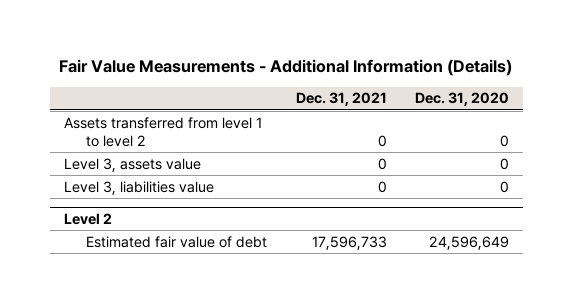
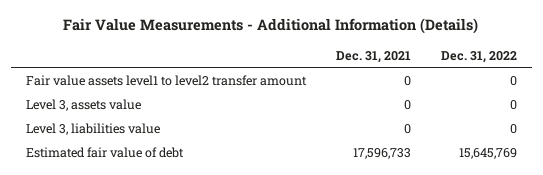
- | Dec. 31, 2021 | Dec. 31, 2020
+ | Dec. 31, 2021 | Dec. 31, 2022
- Assets transferred from level 1 to level 2 | 0 | 0
+ Fair value assets level1 to level2 transfer amount | 0 | 0
- Level 2

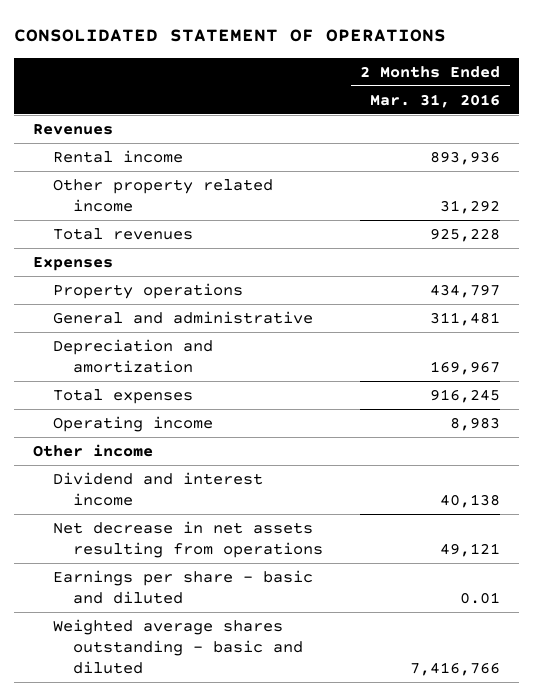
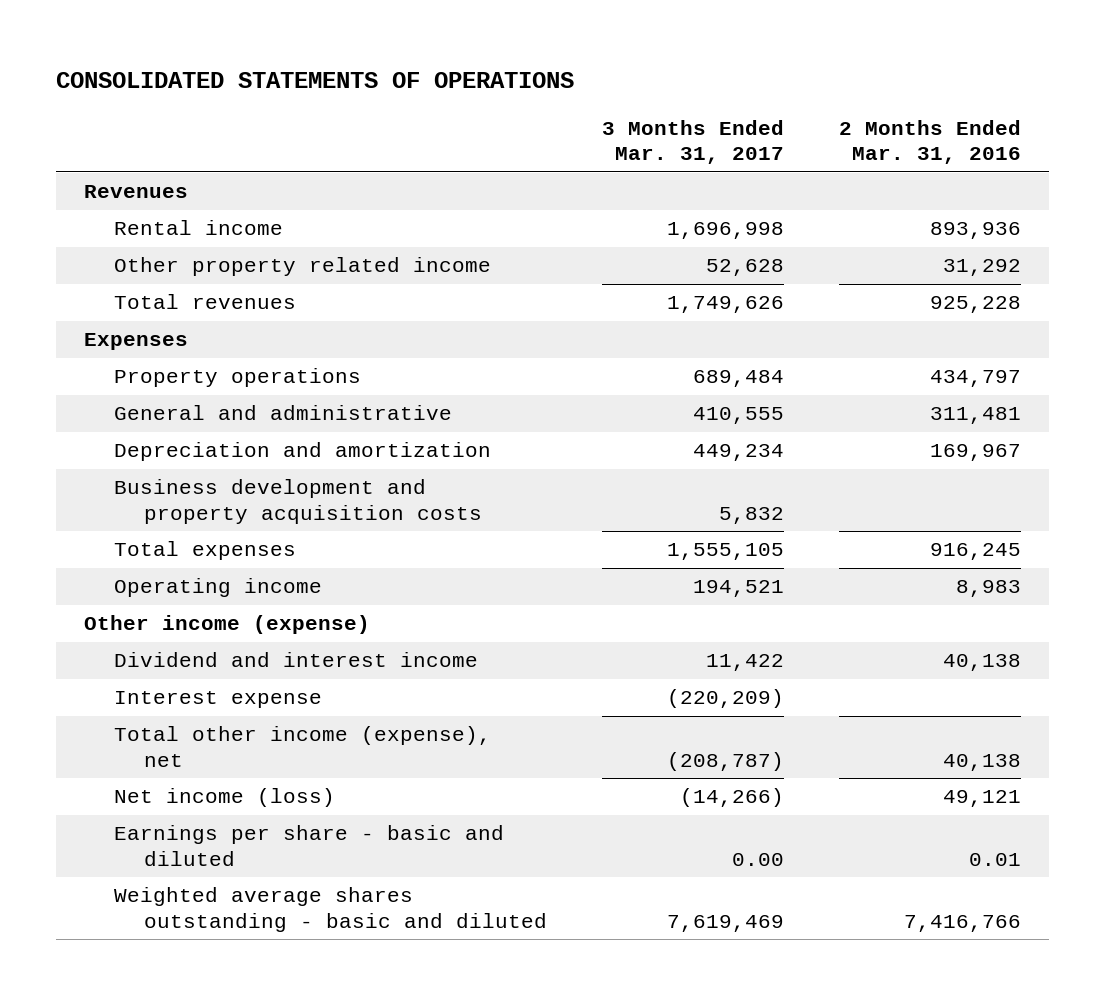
- CONSOLIDATED STATEMENT OF OPERATIONS
+ CONSOLIDATED STATEMENTS OF OPERATIONS
- | 2 Months Ended Mar. 31, 2016
+ | 3 Months Ended Mar. 31, 2017 | 2 Months Ended Mar. 31, 2016
+ Business development and property acquisition costs | 5,832 |
- Other income
+ Other income (expense)
- Net decrease in net assets resulting from operations | 49,121
+ Interest expense | (220,209) |
+ Total other income (expense), net | (208,787) | 40,138
+ Net income (loss) | (14,266) | 49,121

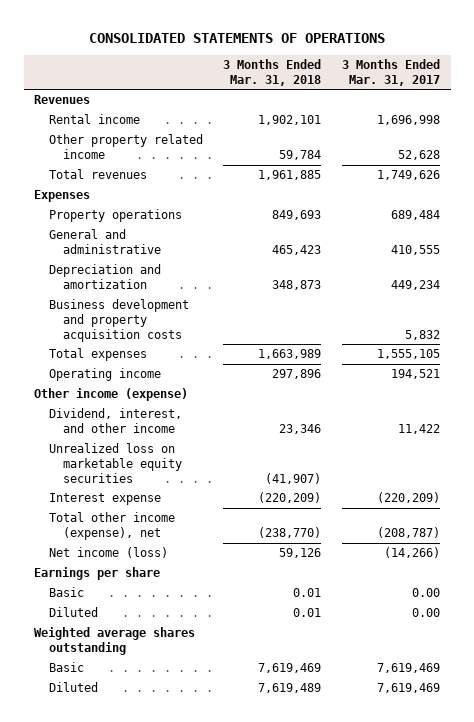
- | 3 Months Ended Mar. 31, 2017 | 2 Months Ended Mar. 31, 2016
+ | 3 Months Ended Mar. 31, 2018 | 3 Months Ended Mar. 31, 2017
- Dividend and interest income | 11,422 | 40,138
+ Dividend, interest, and other income | 23,346 | 11,422
+ Unrealized loss on marketable equity securities | (41,907) |
- Earnings per share - basic and diluted | 0.00 | 0.01
- Weighted average shares outstanding - basic and diluted | 7,619,469 | 7,416,766
+ Earnings per share
+ Basic | 0.01 | 0.00
+ Diluted | 0.01 | 0.00
+ Weighted average shares outstanding
+ Basic | 7,619,469 | 7,619,469
+ Diluted | 7,619,489 | 7,619,469

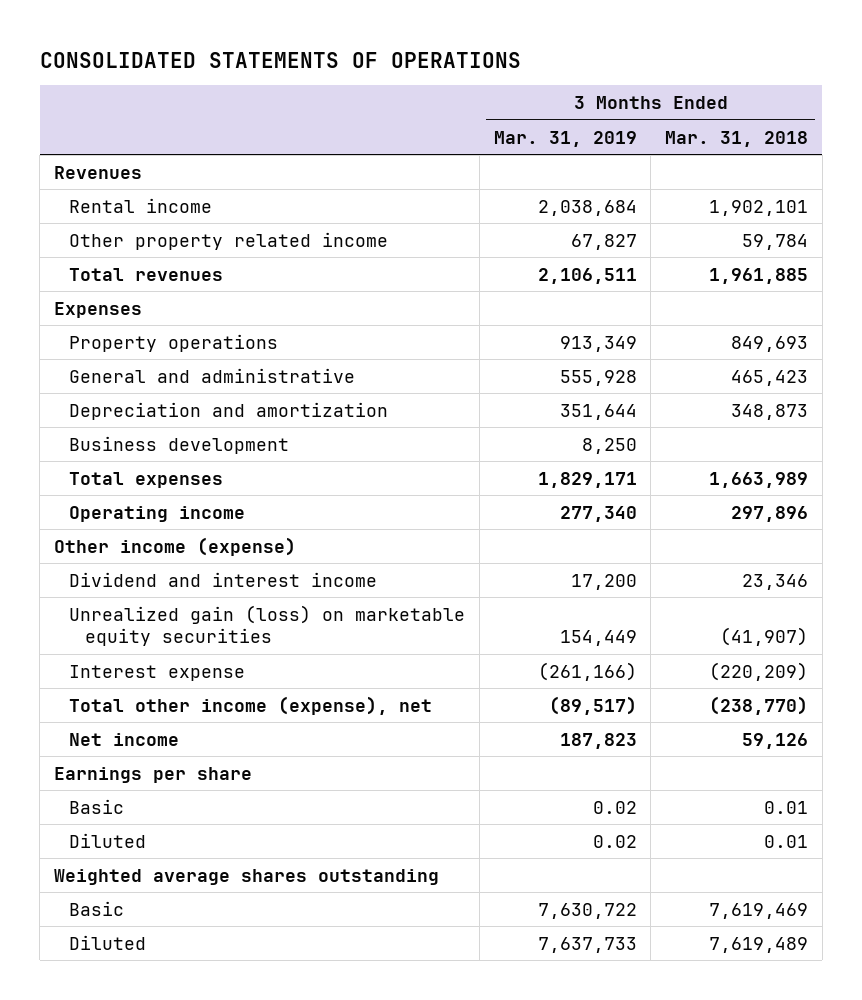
- | 3 Months Ended Mar. 31, 2018 | 3 Months Ended Mar. 31, 2017
+ | 3 Months Ended Mar. 31, 2019 | 3 Months Ended Mar. 31, 2018
- Business development and property acquisition costs | | 5,832
+ Business development | 8,250 |
- Dividend, interest, and other income | 23,346 | 11,422
- Unrealized loss on marketable equity securities | (41,907) |
+ Dividend and interest income | 17,200 | 23,346
+ Unrealized gain (loss) on marketable equity securities | 154,449 | (41,907)
- Net income (loss) | 59,126 | (14,266)
+ Net income | 187,823 | 59,126

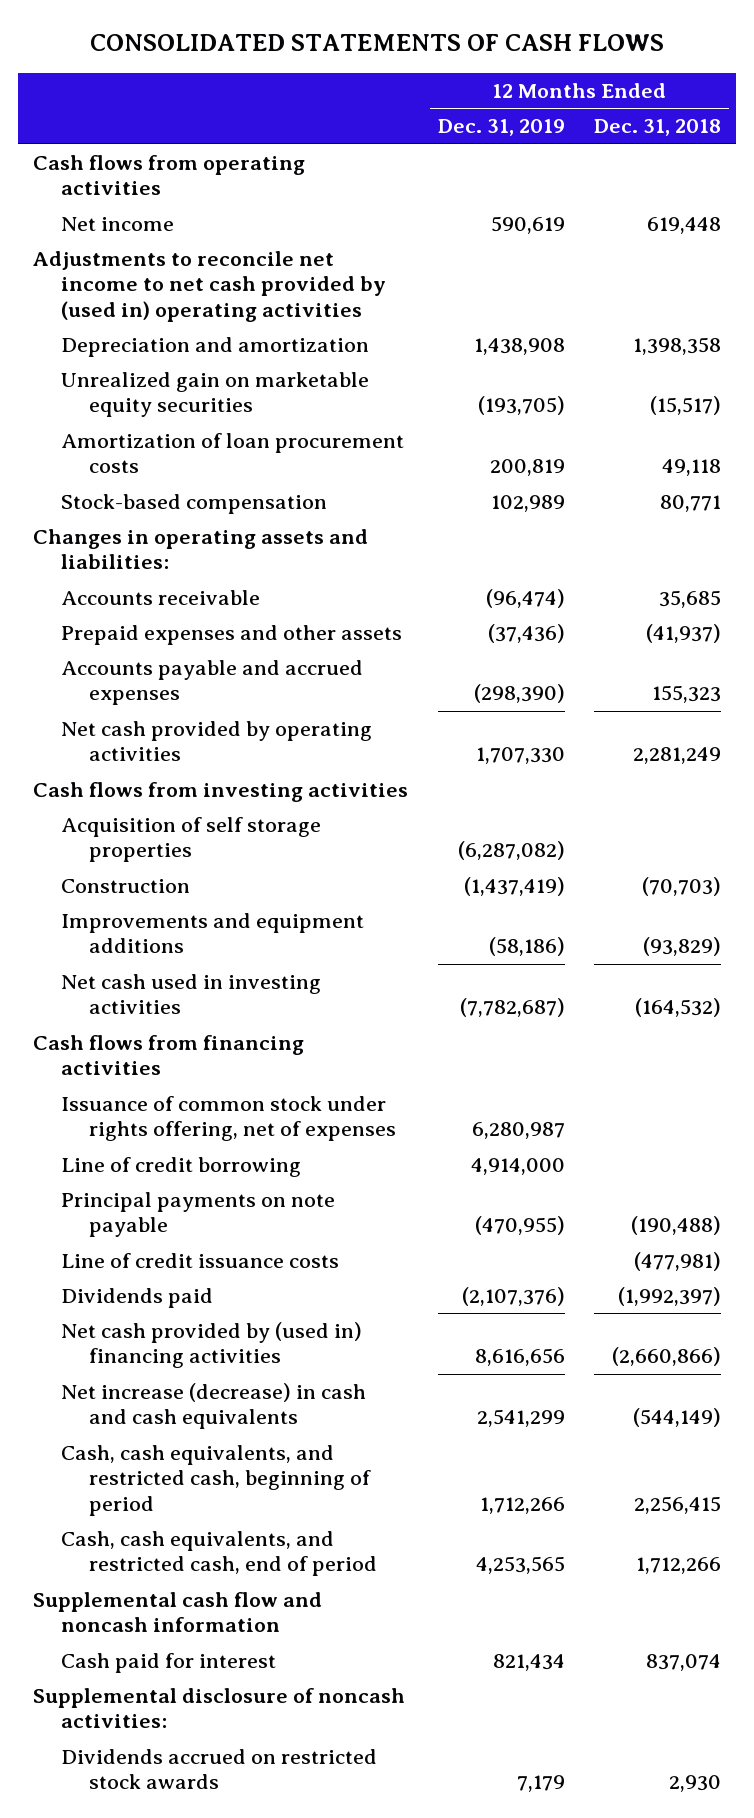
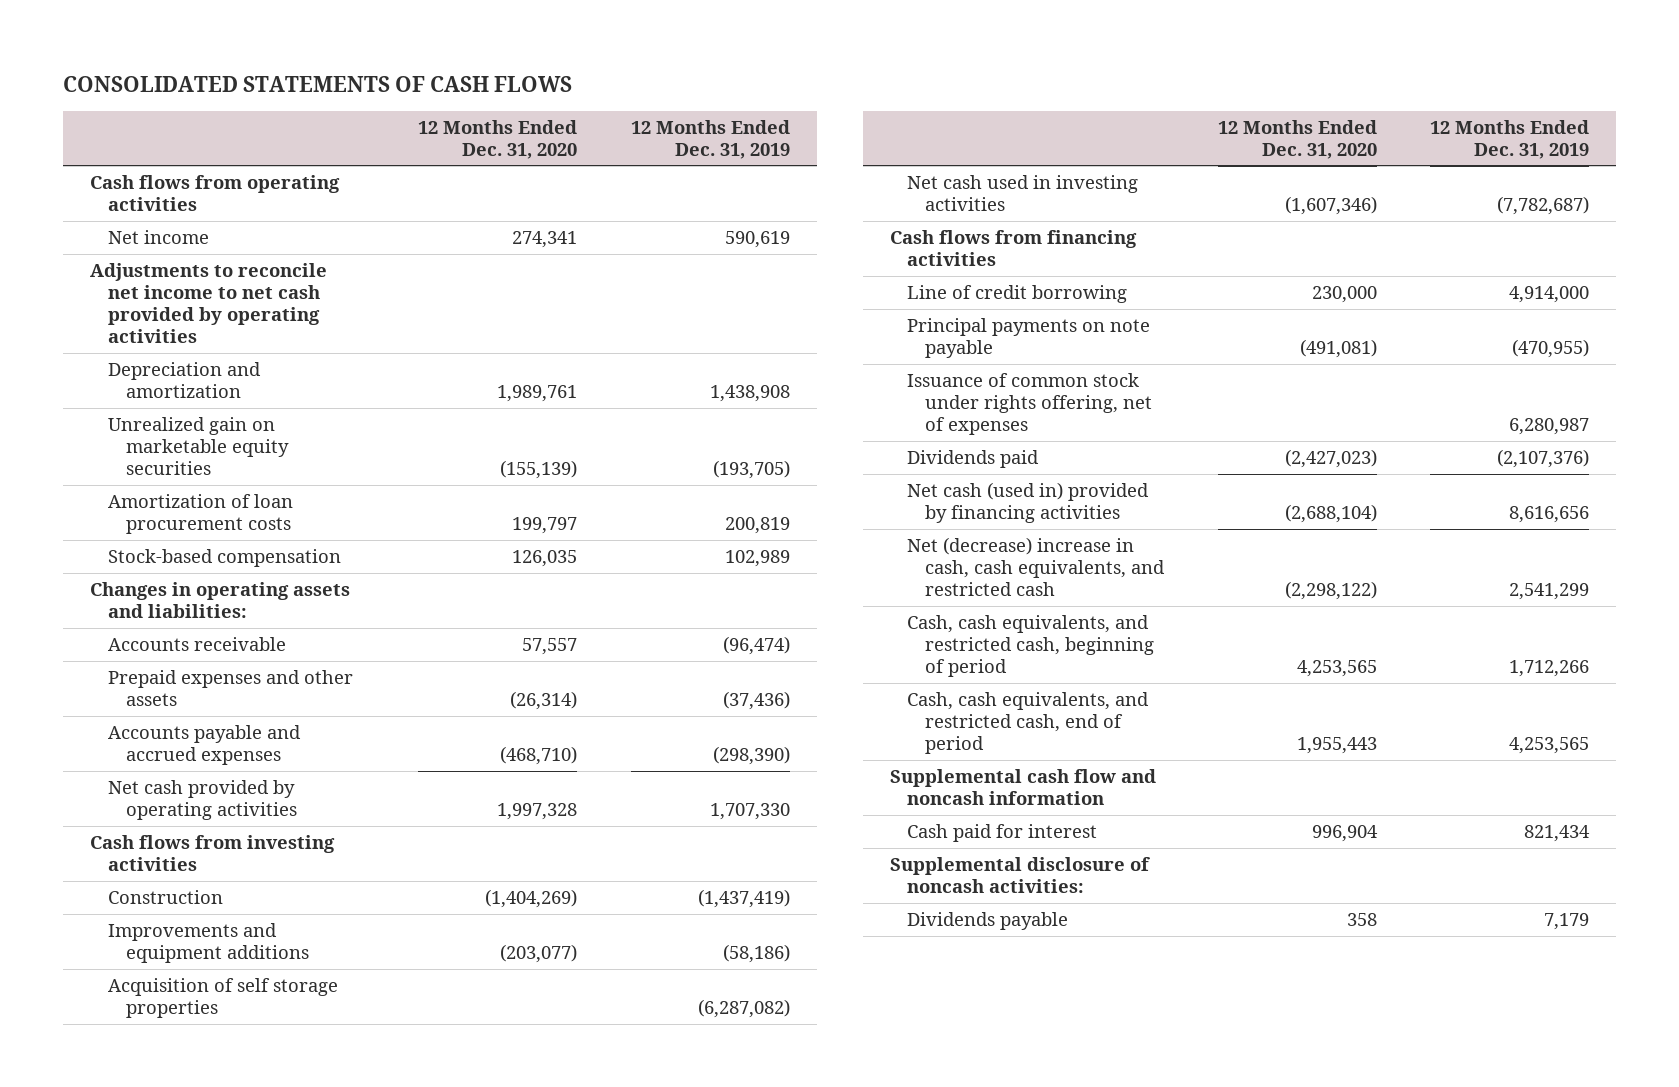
- | 12 Months Ended Dec. 31, 2019 | 12 Months Ended Dec. 31, 2018
+ | 12 Months Ended Dec. 31, 2020 | 12 Months Ended Dec. 31, 2019
- Adjustments to reconcile net income to net cash provided by (used in) operating activities
+ Adjustments to reconcile net income to net cash provided by operating activities
moved down: Acquisition of self storage properties | | (6,287,082)
- Line of credit issuance costs | | (477,981)
moved down: Issuance of common stock under rights offering, net of expenses | | 6,280,987
- Net cash provided by (used in) financing activities | 8,616,656 | (2,660,866)
- Net increase (decrease) in cash and cash equivalents | 2,541,299 | (544,149)
+ Net cash (used in) provided by financing activities | (2,688,104) | 8,616,656
+ Net (decrease) increase in cash, cash equivalents, and restricted cash | (2,298,122) | 2,541,299
- Dividends accrued on restricted stock awards | 7,179 | 2,930
+ Dividends payable | 358 | 7,179

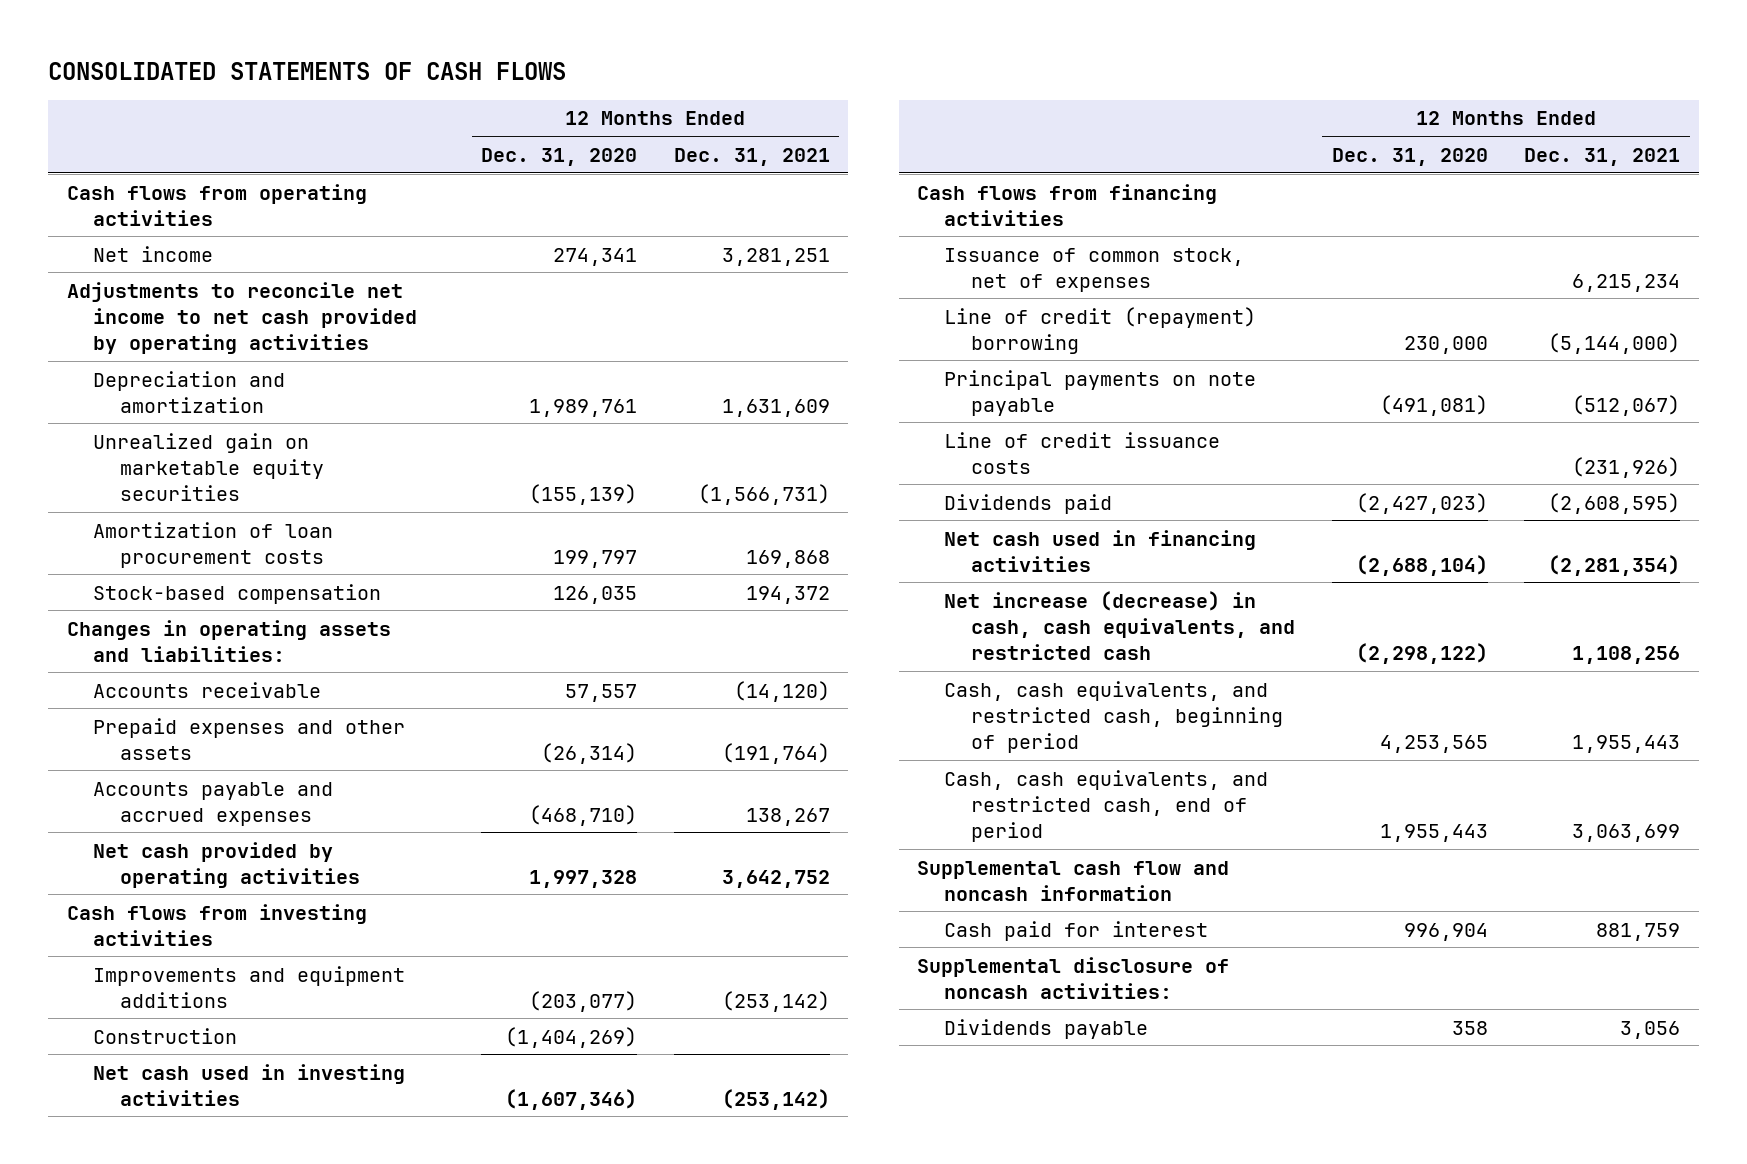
- | 12 Months Ended Dec. 31, 2020 | 12 Months Ended Dec. 31, 2019
+ | 12 Months Ended Dec. 31, 2020 | 12 Months Ended Dec. 31, 2021
- Acquisition of self storage properties | | (6,287,082)
moved down: Construction | (1,404,269) |
- Line of credit borrowing | 230,000 | 4,914,000
+ Issuance of common stock, net of expenses | | 6,215,234
+ Line of credit (repayment) borrowing | 230,000 | (5,144,000)
- Issuance of common stock under rights offering, net of expenses | | 6,280,987
+ Line of credit issuance costs | | (231,926)
- Net cash (used in) provided by financing activities | (2,688,104) | 8,616,656
- Net (decrease) increase in cash, cash equivalents, and restricted cash | (2,298,122) | 2,541,299
+ Net cash used in financing activities | (2,688,104) | (2,281,354)
+ Net increase (decrease) in cash, cash equivalents, and restricted cash | (2,298,122) | 1,108,256

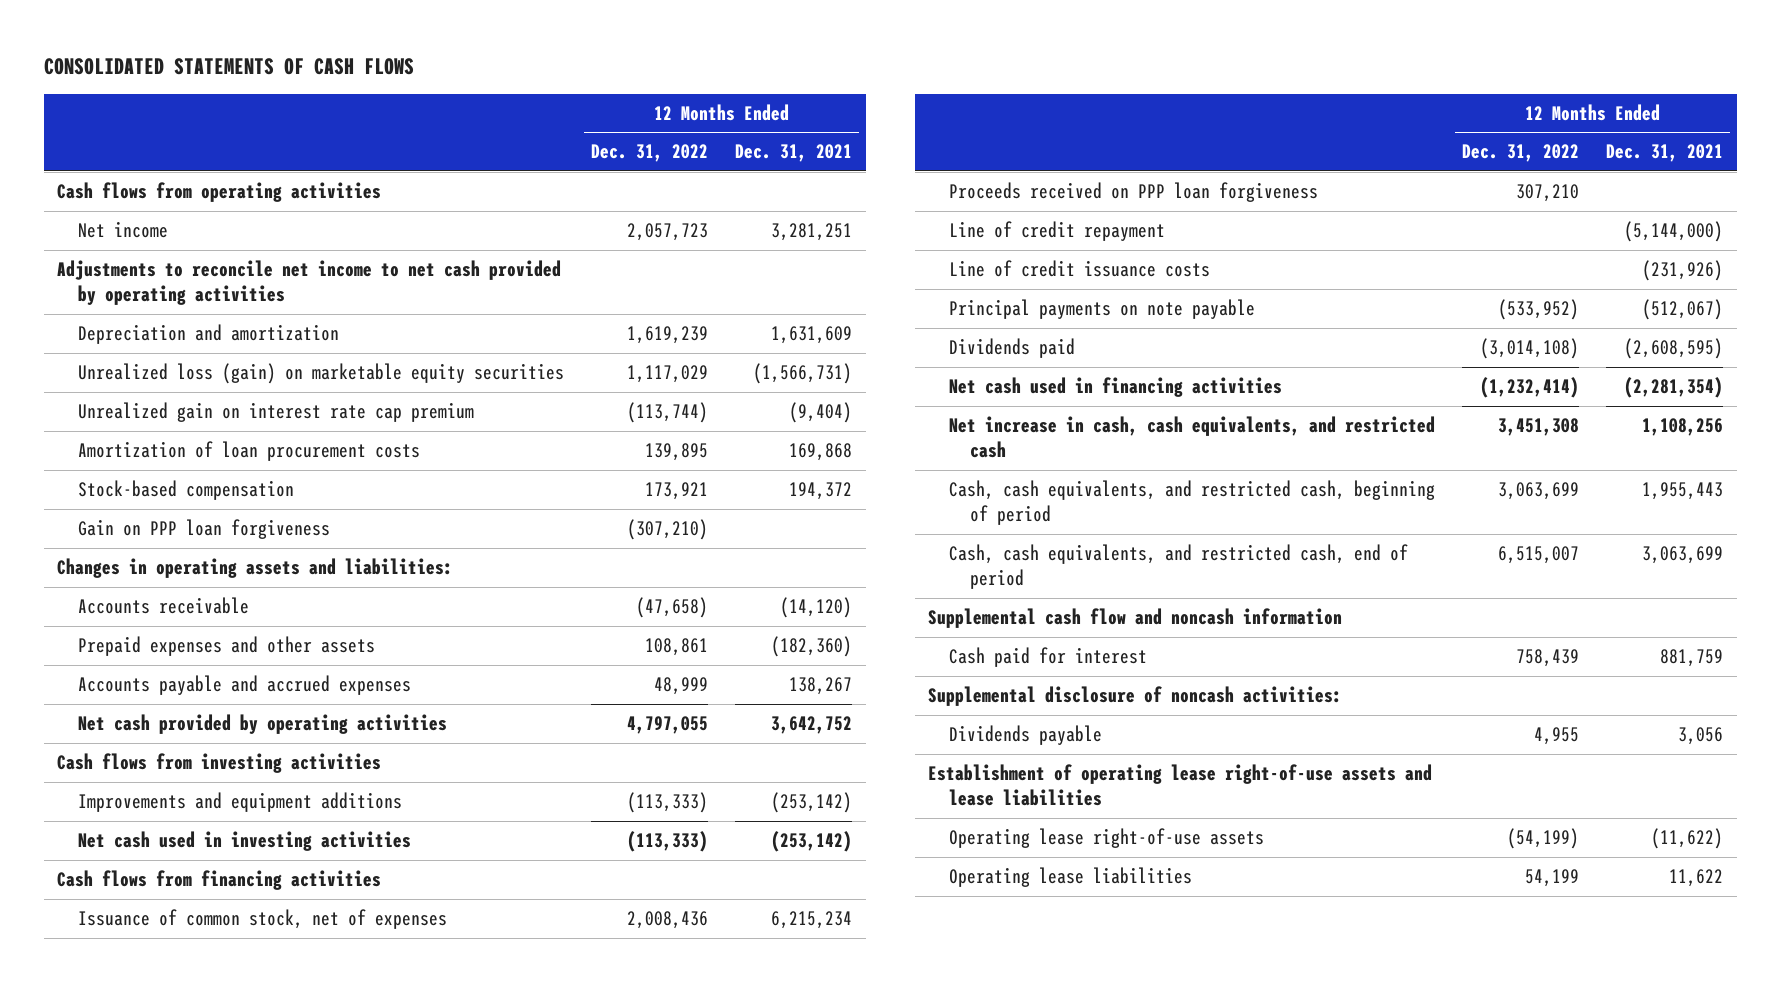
- | 12 Months Ended Dec. 31, 2020 | 12 Months Ended Dec. 31, 2021
+ | 12 Months Ended Dec. 31, 2022 | 12 Months Ended Dec. 31, 2021
- Unrealized gain on marketable equity securities | (155,139) | (1,566,731)
+ Unrealized loss (gain) on marketable equity securities | 1,117,029 | (1,566,731)
+ Unrealized gain on interest rate cap premium | (113,744) | (9,404)
+ Gain on PPP loan forgiveness | (307,210) |
- Prepaid expenses and other assets | (26,314) | (191,764)
+ Prepaid expenses and other assets | 108,861 | (182,360)
- Construction | (1,404,269) |
- Line of credit (repayment) borrowing | 230,000 | (5,144,000)
+ Proceeds received on PPP loan forgiveness | 307,210 |
+ Line of credit repayment | | (5,144,000)
moved down: Principal payments on note payable | (533,952) | (512,067)
- Net increase (decrease) in cash, cash equivalents, and restricted cash | (2,298,122) | 1,108,256
+ Net increase in cash, cash equivalents, and restricted cash | 3,451,308 | 1,108,256
+ Establishment of operating lease right-of-use assets and lease liabilities
+ Operating lease right-of-use assets | (54,199) | (11,622)
+ Operating lease liabilities | 54,199 | 11,622

